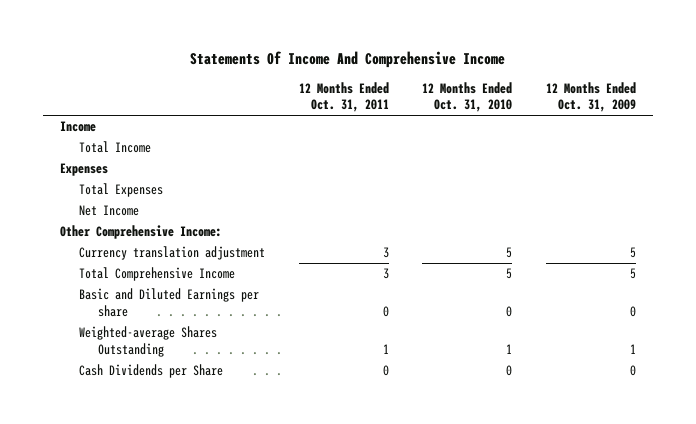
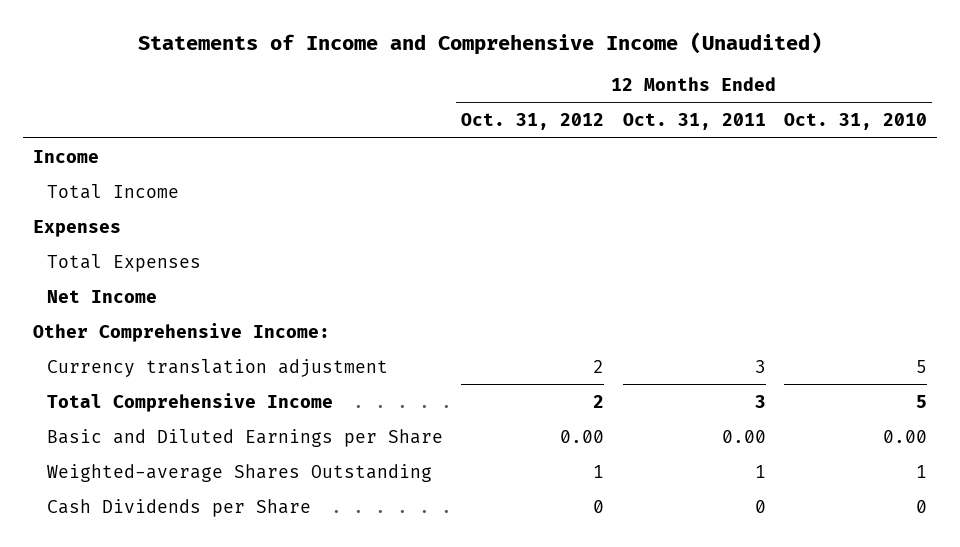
- Statements Of Income And Comprehensive Income
+ Statements of Income and Comprehensive Income (Unaudited)
- | 12 Months Ended Oct. 31, 2011 | 12 Months Ended Oct. 31, 2010 | 12 Months Ended Oct. 31, 2009
+ | 12 Months Ended Oct. 31, 2012 | 12 Months Ended Oct. 31, 2011 | 12 Months Ended Oct. 31, 2010
- Basic and Diluted Earnings per share | 0 | 0 | 0
+ Basic and Diluted Earnings per Share | 0.00 | 0.00 | 0.00

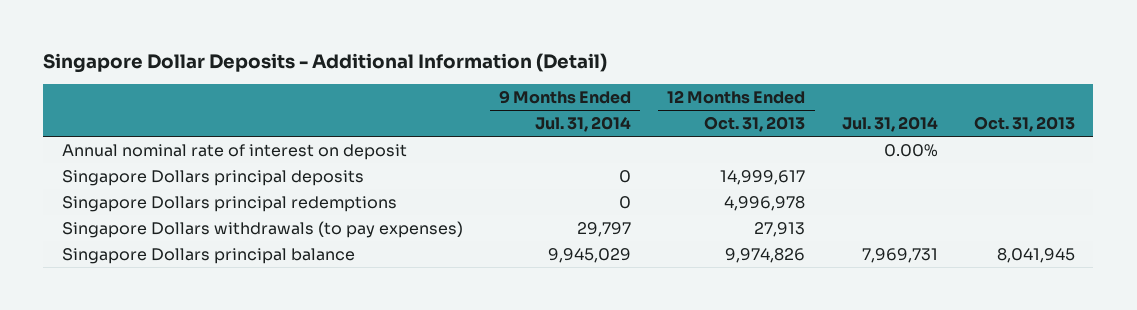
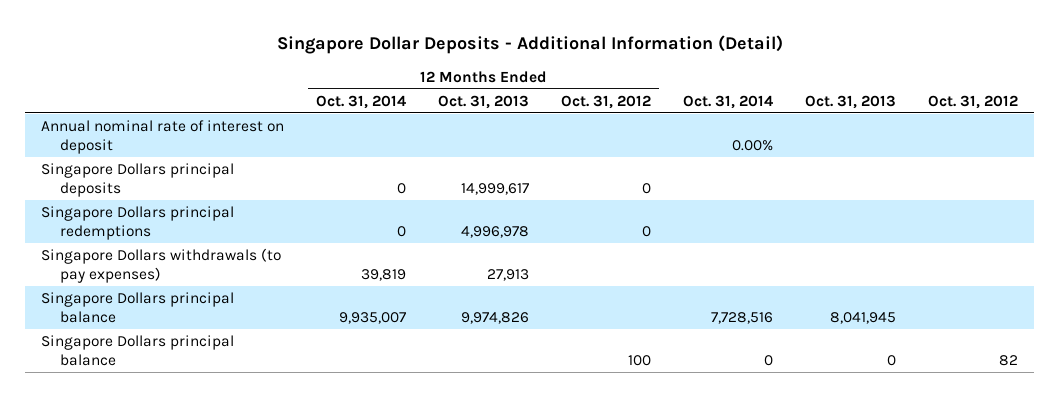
- | 9 Months Ended Jul. 31, 2014 | 12 Months Ended Oct. 31, 2013 | Jul. 31, 2014 | Oct. 31, 2013
+ | 12 Months Ended Oct. 31, 2014 | 12 Months Ended Oct. 31, 2013 | 12 Months Ended Oct. 31, 2012 | Oct. 31, 2014 | Oct. 31, 2013 | Oct. 31, 2012
+ Singapore Dollars principal balance | | | 100 | 0 | 0 | 82

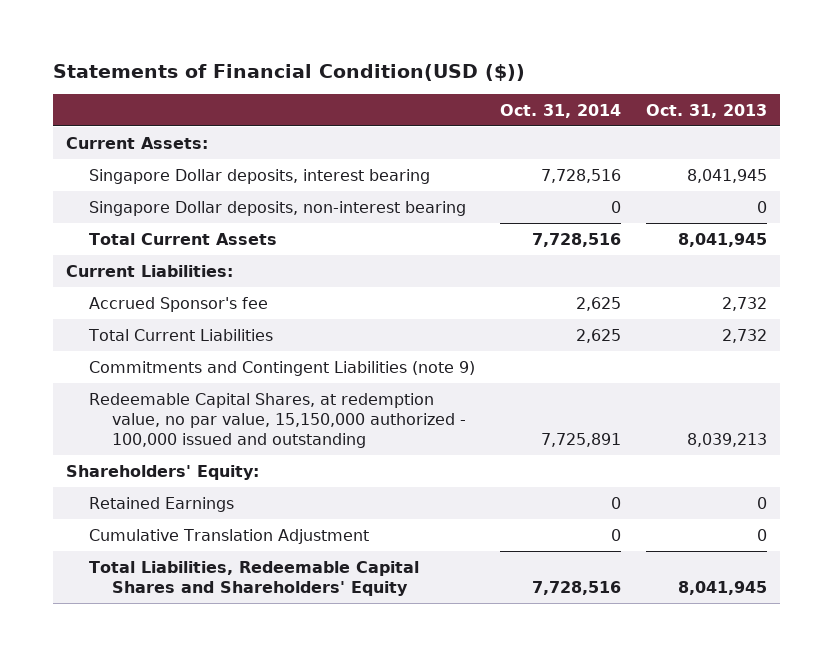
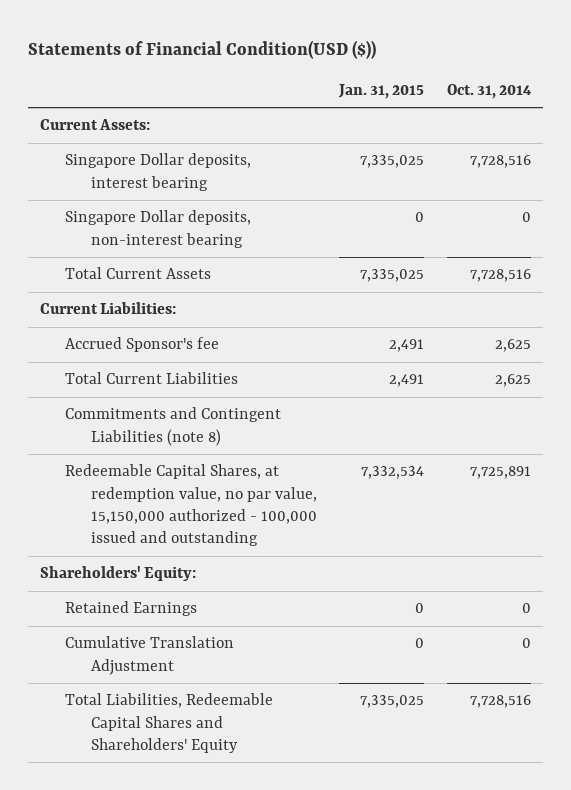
- | Oct. 31, 2014 | Oct. 31, 2013
+ | Jan. 31, 2015 | Oct. 31, 2014
- Commitments and Contingent Liabilities (note 9)
+ Commitments and Contingent Liabilities (note 8)

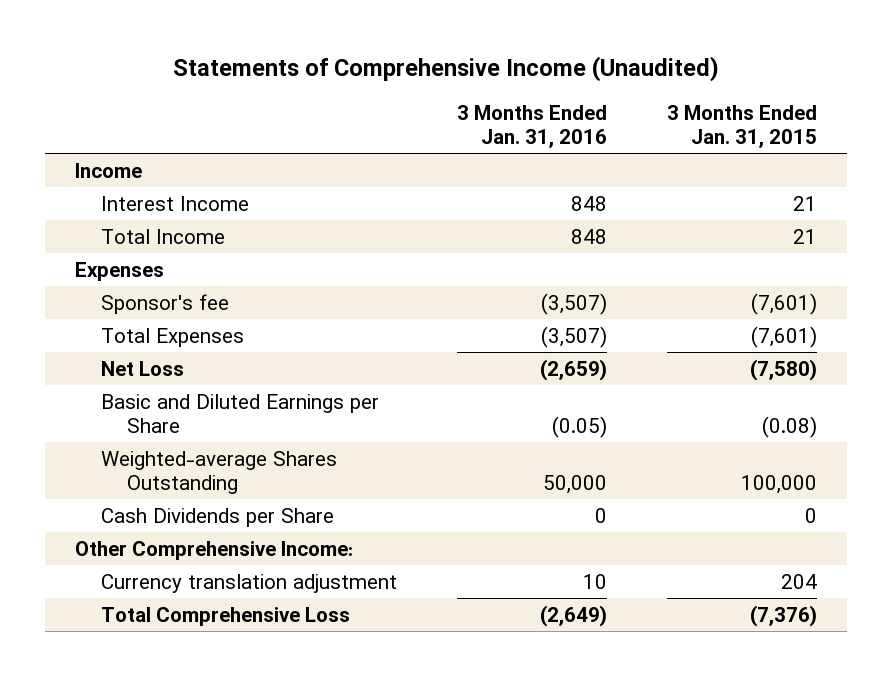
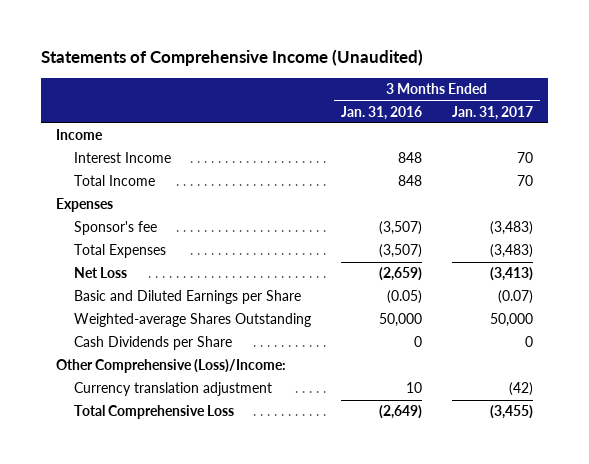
- | 3 Months Ended Jan. 31, 2016 | 3 Months Ended Jan. 31, 2015
+ | 3 Months Ended Jan. 31, 2016 | 3 Months Ended Jan. 31, 2017
- Other Comprehensive Income:
+ Other Comprehensive (Loss)/Income:

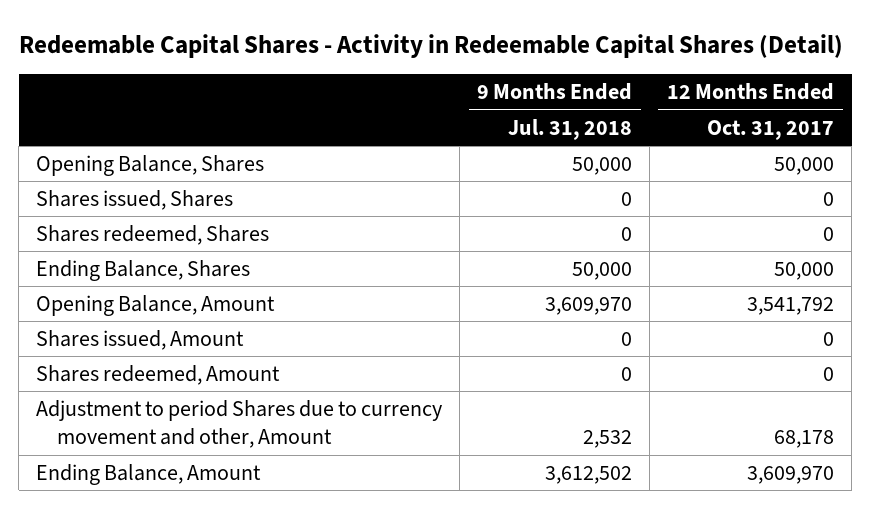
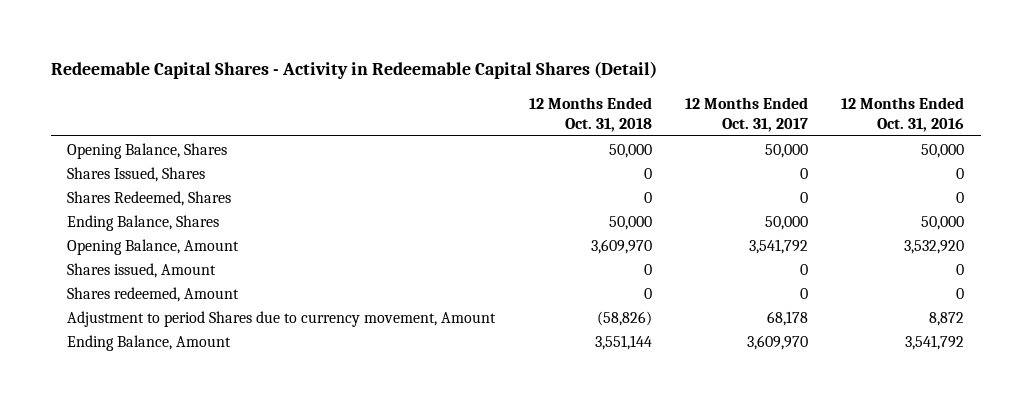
- | 9 Months Ended Jul. 31, 2018 | 12 Months Ended Oct. 31, 2017
+ | 12 Months Ended Oct. 31, 2018 | 12 Months Ended Oct. 31, 2017 | 12 Months Ended Oct. 31, 2016
- Shares issued, Shares | 0 | 0
- Shares redeemed, Shares | 0 | 0
+ Shares Issued, Shares | 0 | 0 | 0
+ Shares Redeemed, Shares | 0 | 0 | 0
- Adjustment to period Shares due to currency movement and other, Amount | 2,532 | 68,178
+ Adjustment to period Shares due to currency movement, Amount | (58,826) | 68,178 | 8,872

